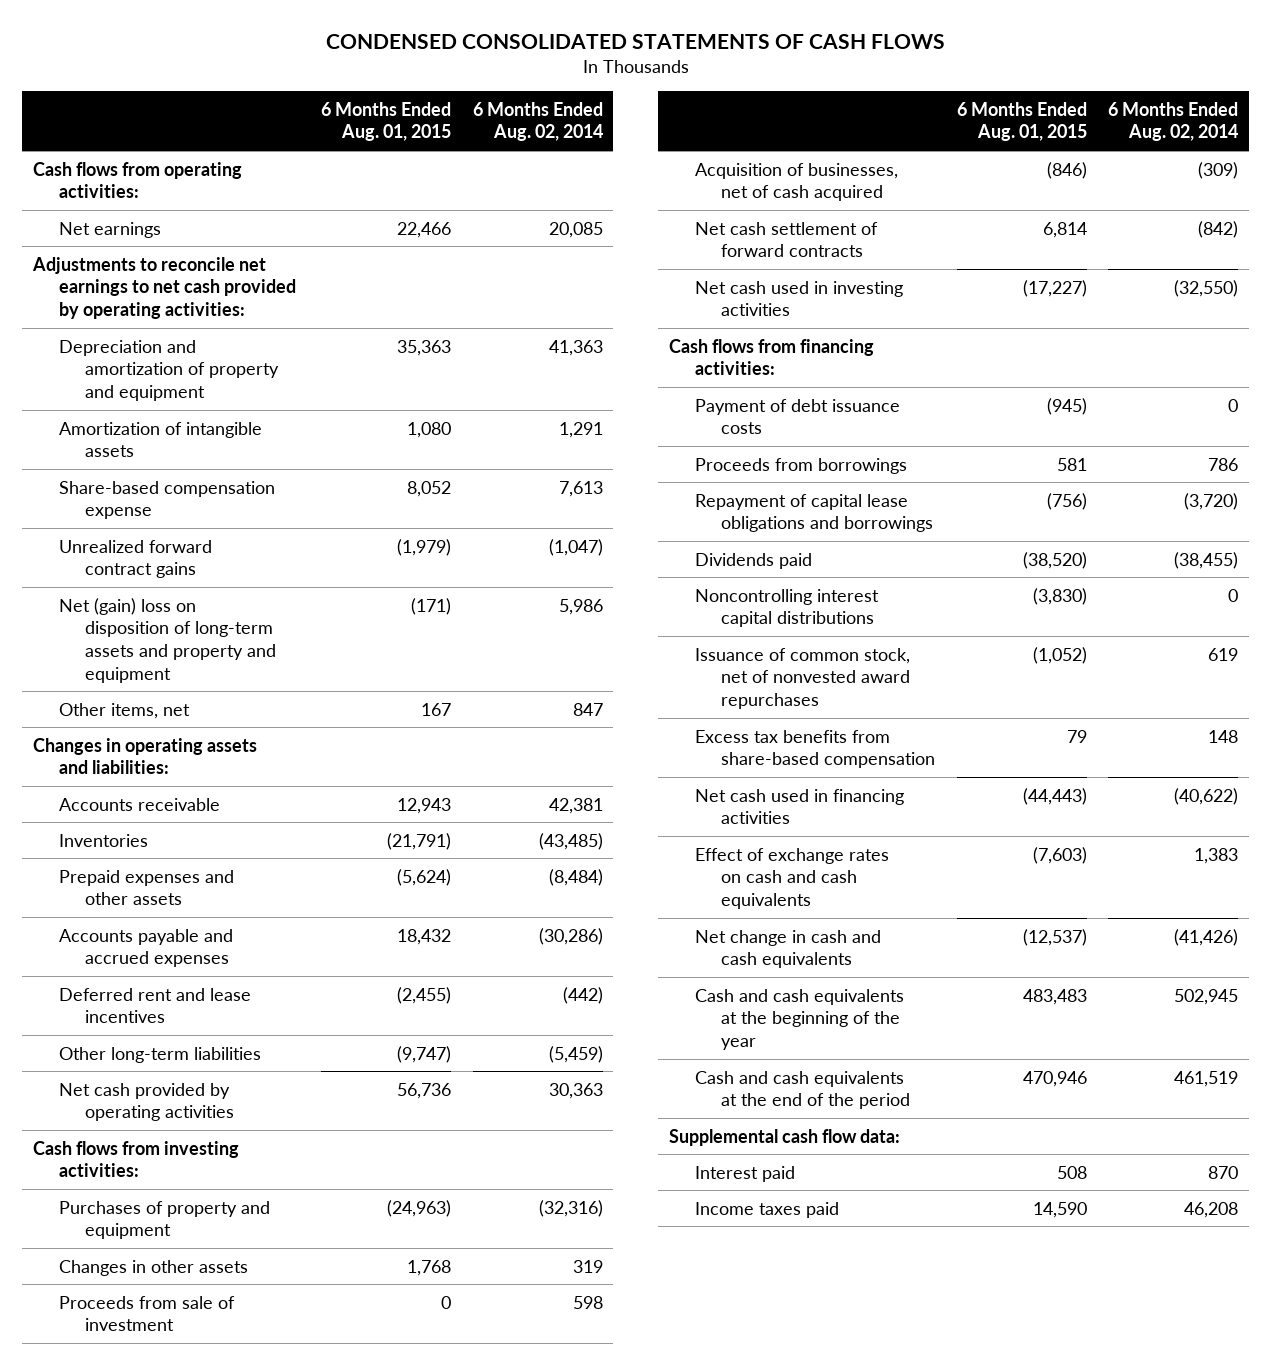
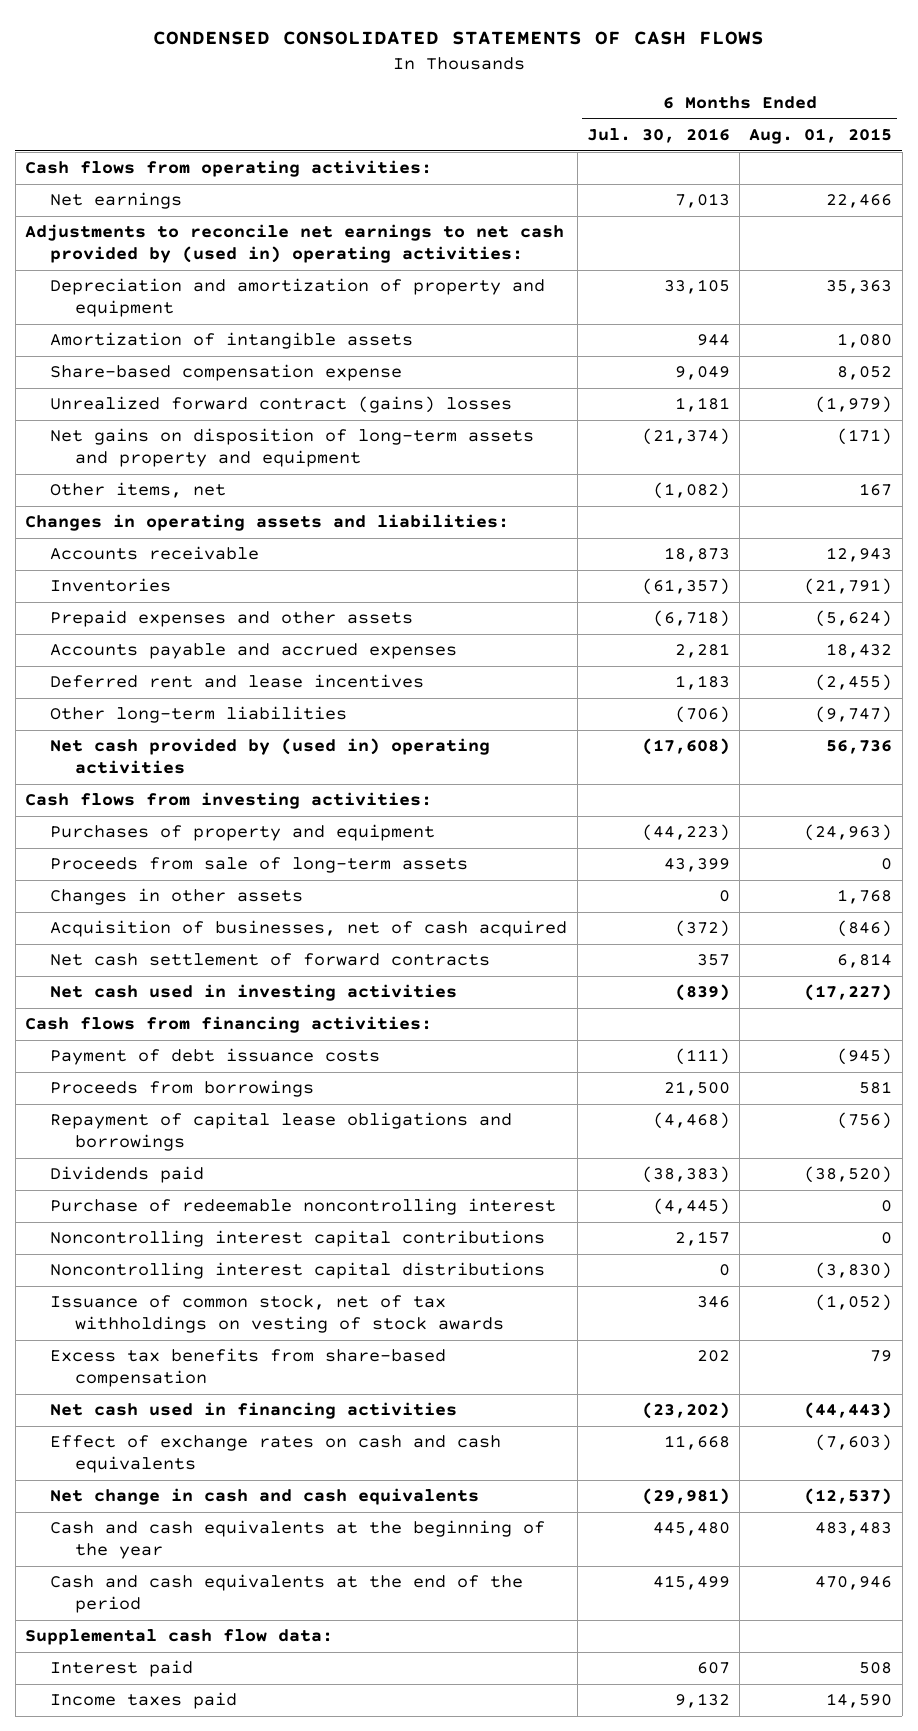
- | 6 Months Ended Aug. 01, 2015 | 6 Months Ended Aug. 02, 2014
+ | 6 Months Ended Jul. 30, 2016 | 6 Months Ended Aug. 01, 2015
- Adjustments to reconcile net earnings to net cash provided by operating activities:
+ Adjustments to reconcile net earnings to net cash provided by (used in) operating activities:
- Unrealized forward contract gains | (1,979) | (1,047)
- Net (gain) loss on disposition of long-term assets and property and equipment | (171) | 5,986
+ Unrealized forward contract (gains) losses | 1,181 | (1,979)
+ Net gains on disposition of long-term assets and property and equipment | (21,374) | (171)
- Net cash provided by operating activities | 56,736 | 30,363
+ Net cash provided by (used in) operating activities | (17,608) | 56,736
+ Proceeds from sale of long-term assets | 43,399 | 0
- Proceeds from sale of investment | 0 | 598
+ Purchase of redeemable noncontrolling interest | (4,445) | 0
+ Noncontrolling interest capital contributions | 2,157 | 0
- Issuance of common stock, net of nonvested award repurchases | (1,052) | 619
+ Issuance of common stock, net of tax withholdings on vesting of stock awards | 346 | (1,052)

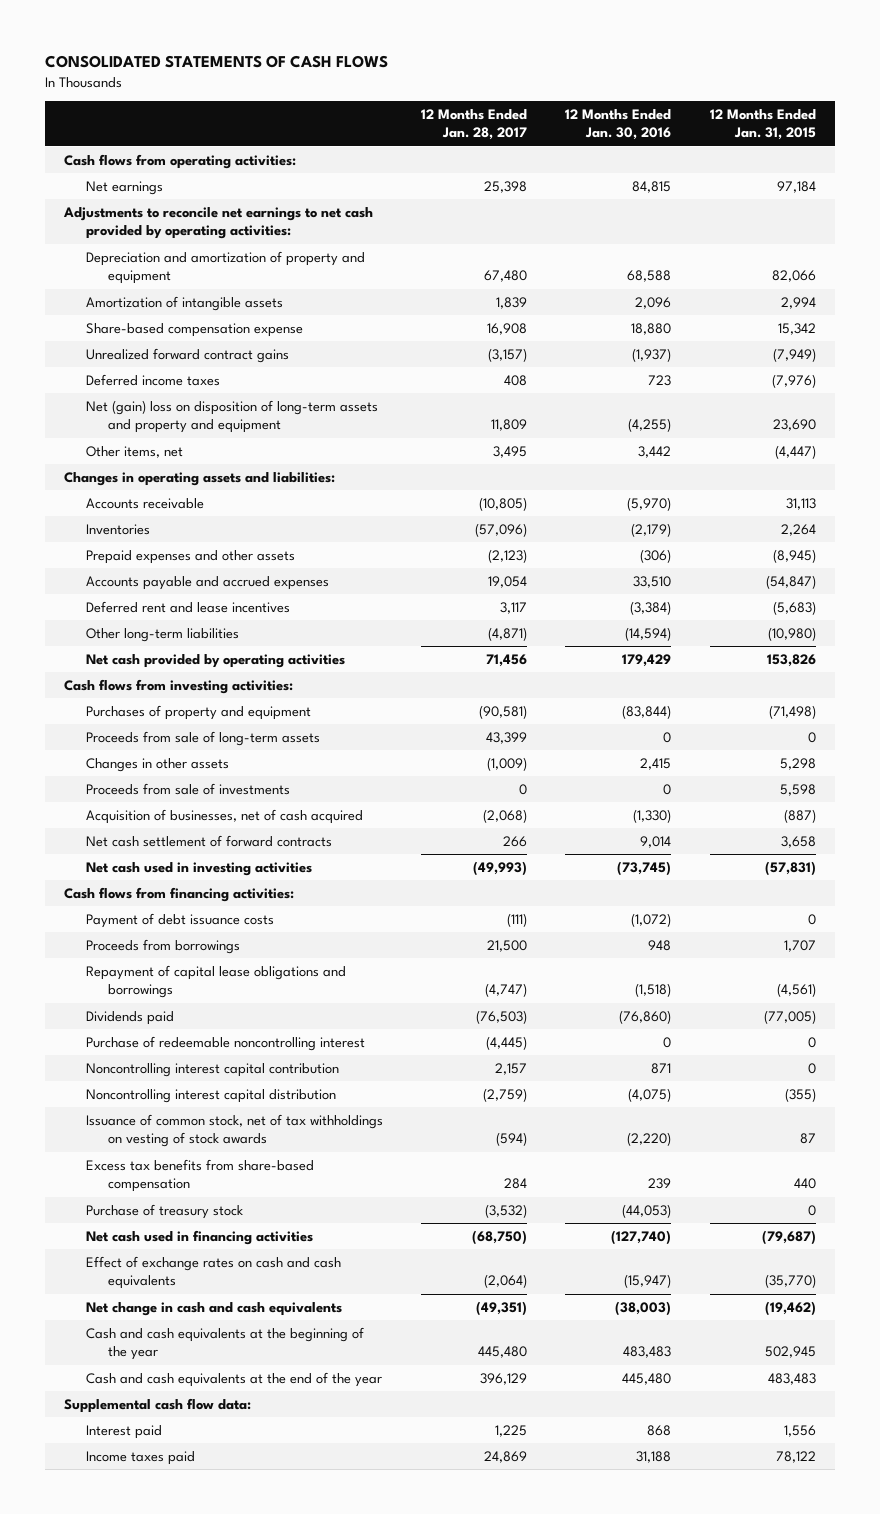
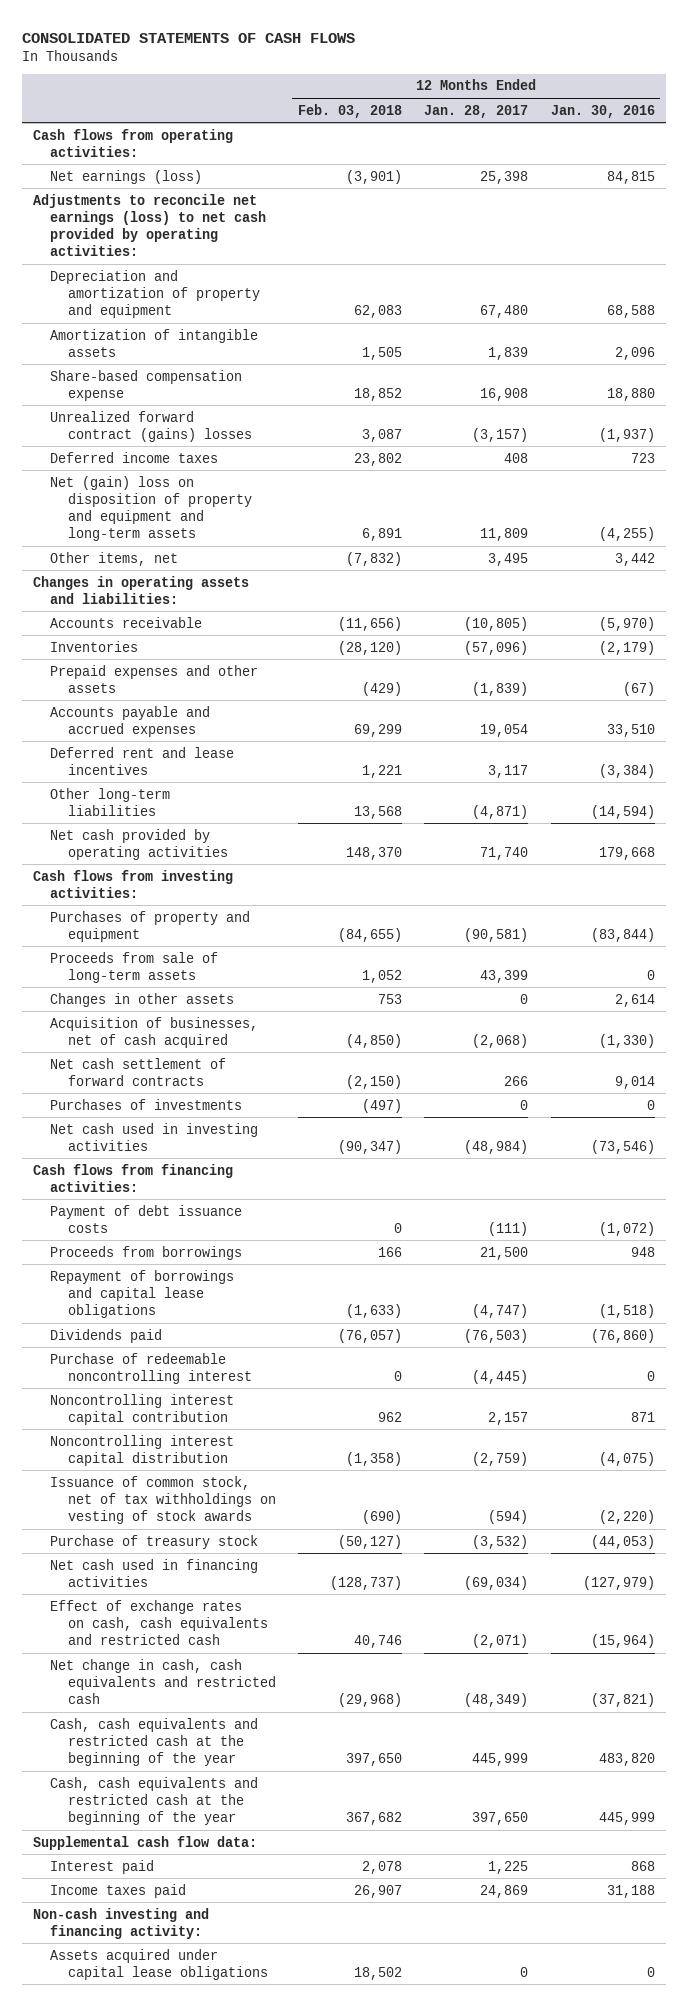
- | 12 Months Ended Jan. 28, 2017 | 12 Months Ended Jan. 30, 2016 | 12 Months Ended Jan. 31, 2015
+ | 12 Months Ended Feb. 03, 2018 | 12 Months Ended Jan. 28, 2017 | 12 Months Ended Jan. 30, 2016
- Net earnings | 25,398 | 84,815 | 97,184
- Adjustments to reconcile net earnings to net cash provided by operating activities:
+ Net earnings (loss) | (3,901) | 25,398 | 84,815
+ Adjustments to reconcile net earnings (loss) to net cash provided by operating activities:
- Unrealized forward contract gains | (3,157) | (1,937) | (7,949)
+ Unrealized forward contract (gains) losses | 3,087 | (3,157) | (1,937)
- Net (gain) loss on disposition of long-term assets and property and equipment | 11,809 | (4,255) | 23,690
+ Net (gain) loss on disposition of property and equipment and long-term assets | 6,891 | 11,809 | (4,255)
- Prepaid expenses and other assets | (2,123) | (306) | (8,945)
+ Prepaid expenses and other assets | (429) | (1,839) | (67)
- Net cash provided by operating activities | 71,456 | 179,429 | 153,826
+ Net cash provided by operating activities | 148,370 | 71,740 | 179,668
- Changes in other assets | (1,009) | 2,415 | 5,298
- Proceeds from sale of investments | 0 | 0 | 5,598
+ Changes in other assets | 753 | 0 | 2,614
- Net cash used in investing activities | (49,993) | (73,745) | (57,831)
+ Purchases of investments | (497) | 0 | 0
+ Net cash used in investing activities | (90,347) | (48,984) | (73,546)
- Repayment of capital lease obligations and borrowings | (4,747) | (1,518) | (4,561)
+ Repayment of borrowings and capital lease obligations | (1,633) | (4,747) | (1,518)
- Excess tax benefits from share-based compensation | 284 | 239 | 440
- Net cash used in financing activities | (68,750) | (127,740) | (79,687)
- Effect of exchange rates on cash and cash equivalents | (2,064) | (15,947) | (35,770)
- Net change in cash and cash equivalents | (49,351) | (38,003) | (19,462)
- Cash and cash equivalents at the beginning of the year | 445,480 | 483,483 | 502,945
- Cash and cash equivalents at the end of the year | 396,129 | 445,480 | 483,483
+ Net cash used in financing activities | (128,737) | (69,034) | (127,979)
+ Effect of exchange rates on cash, cash equivalents and restricted cash | 40,746 | (2,071) | (15,964)
+ Net change in cash, cash equivalents and restricted cash | (29,968) | (48,349) | (37,821)
+ Cash, cash equivalents and restricted cash at the beginning of the year | 397,650 | 445,999 | 483,820
+ Cash, cash equivalents and restricted cash at the beginning of the year | 367,682 | 397,650 | 445,999
+ Non-cash investing and financing activity:
+ Assets acquired under capital lease obligations | 18,502 | 0 | 0

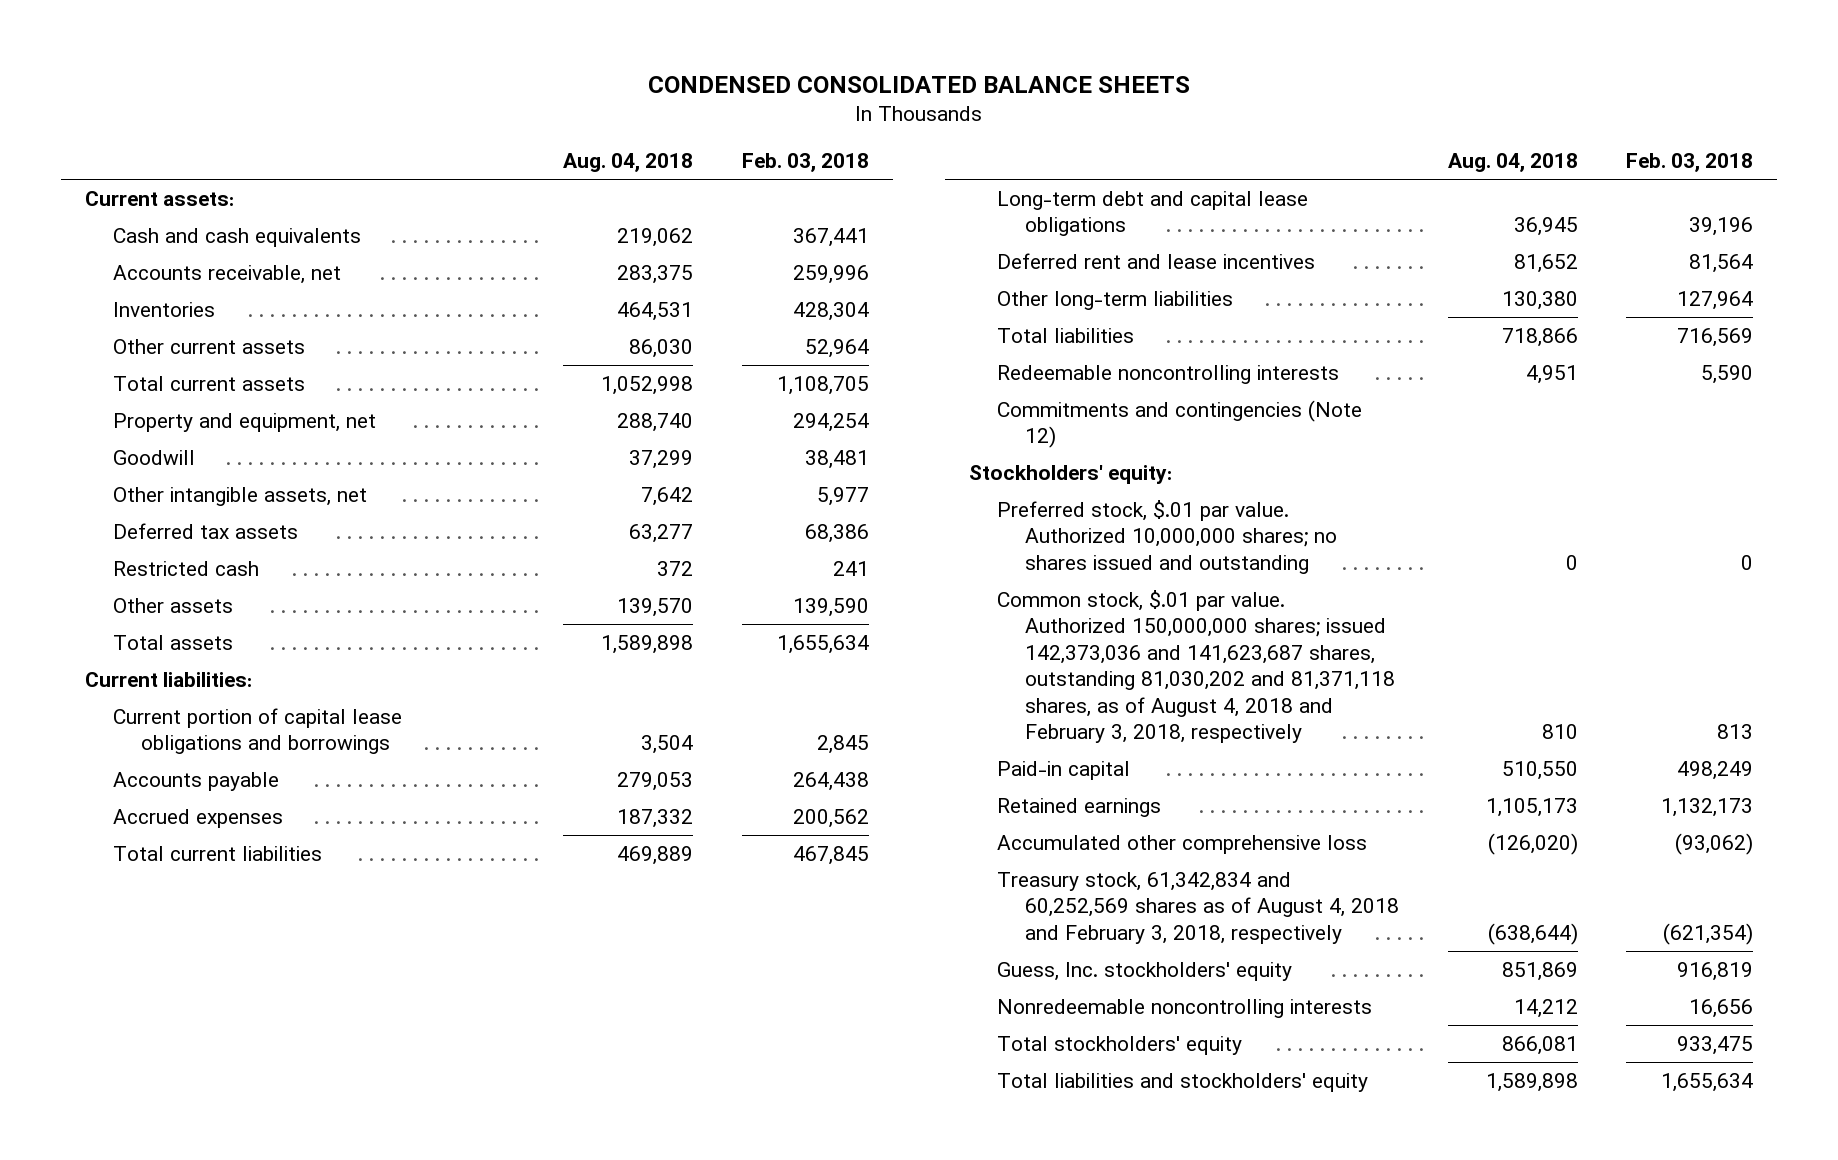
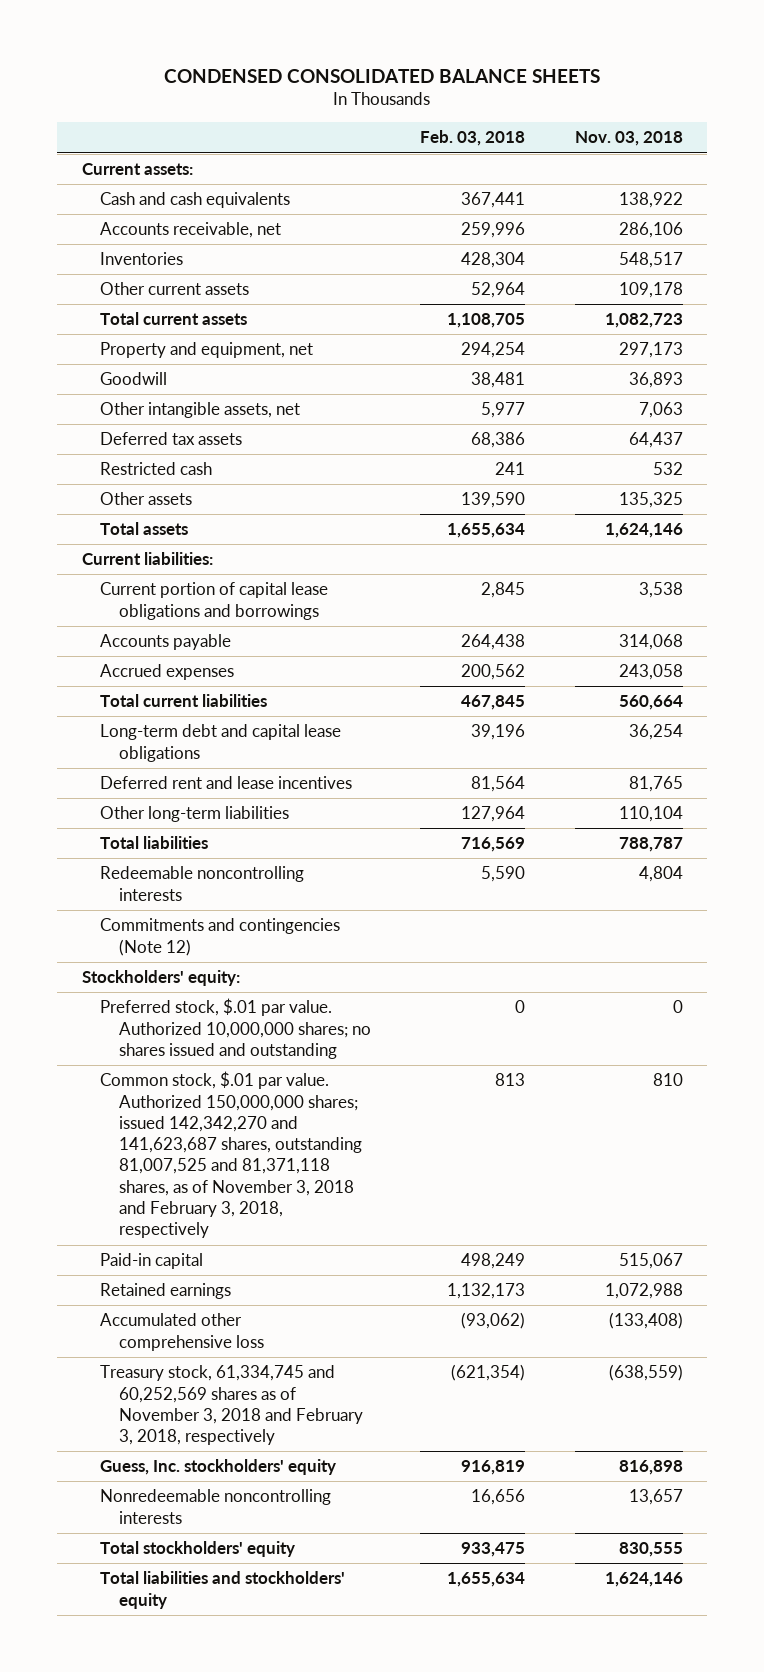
- | Aug. 04, 2018 | Feb. 03, 2018
+ | Feb. 03, 2018 | Nov. 03, 2018
- Common stock, $.01 par value. Authorized 150,000,000 shares; issued 142,373,036 and 141,623,687 shares, outstanding 81,030,202 and 81,371,118 shares, as of August 4, 2018 and February 3, 2018, respectively | 810 | 813
+ Common stock, $.01 par value. Authorized 150,000,000 shares; issued 142,342,270 and 141,623,687 shares, outstanding 81,007,525 and 81,371,118 shares, as of November 3, 2018 and February 3, 2018, respectively | 813 | 810
- Treasury stock, 61,342,834 and 60,252,569 shares as of August 4, 2018 and February 3, 2018, respectively | (638,644) | (621,354)
+ Treasury stock, 61,334,745 and 60,252,569 shares as of November 3, 2018 and February 3, 2018, respectively | (621,354) | (638,559)

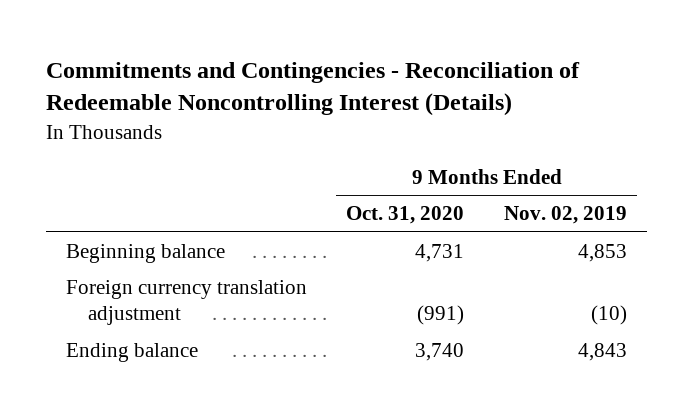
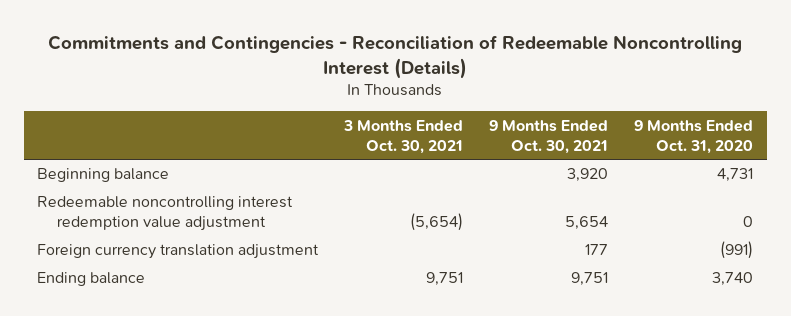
- | 9 Months Ended Oct. 31, 2020 | 9 Months Ended Nov. 02, 2019
+ | 3 Months Ended Oct. 30, 2021 | 9 Months Ended Oct. 30, 2021 | 9 Months Ended Oct. 31, 2020
+ Redeemable noncontrolling interest redemption value adjustment | (5,654) | 5,654 | 0

